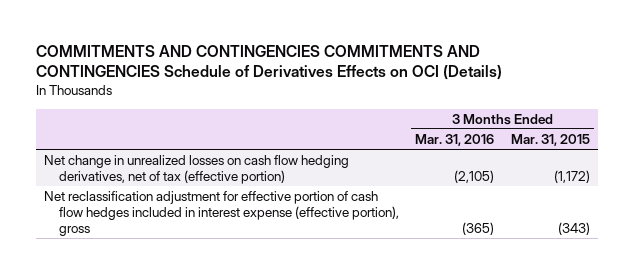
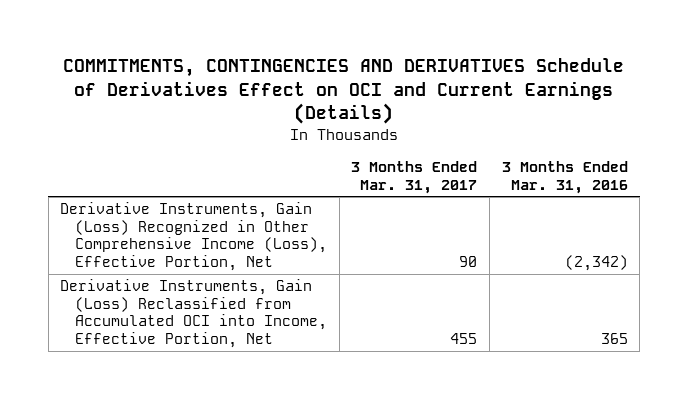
- COMMITMENTS AND CONTINGENCIES COMMITMENTS AND CONTINGENCIES Schedule of Derivatives Effects on OCI (Details)
+ COMMITMENTS, CONTINGENCIES AND DERIVATIVES Schedule of Derivatives Effect on OCI and Current Earnings (Details)
- | 3 Months Ended Mar. 31, 2016 | 3 Months Ended Mar. 31, 2015
+ | 3 Months Ended Mar. 31, 2017 | 3 Months Ended Mar. 31, 2016
- Net change in unrealized losses on cash flow hedging derivatives, net of tax (effective portion) | (2,105) | (1,172)
- Net reclassification adjustment for effective portion of cash flow hedges included in interest expense (effective portion), gross | (365) | (343)
+ Derivative Instruments, Gain (Loss) Recognized in Other Comprehensive Income (Loss), Effective Portion, Net | 90 | (2,342)
+ Derivative Instruments, Gain (Loss) Reclassified from Accumulated OCI into Income, Effective Portion, Net | 455 | 365

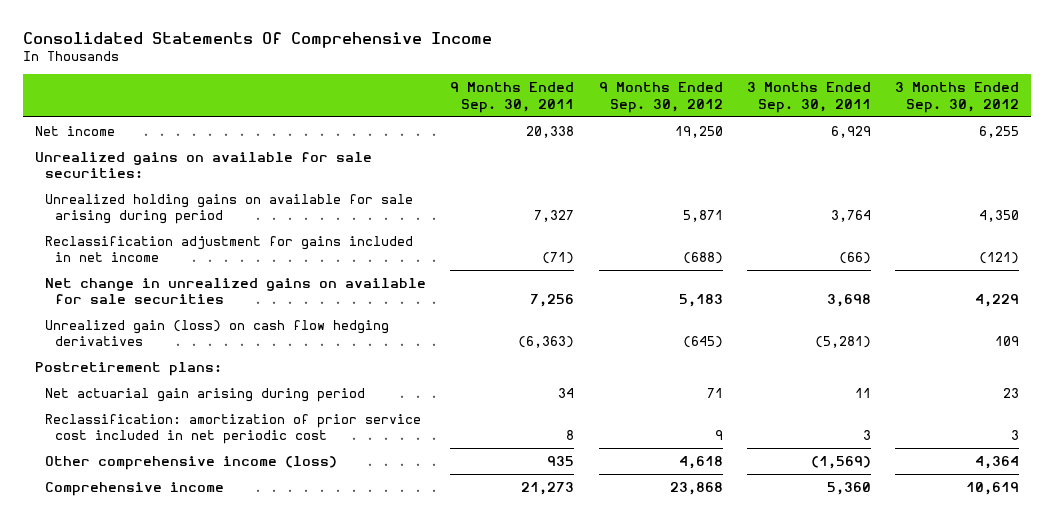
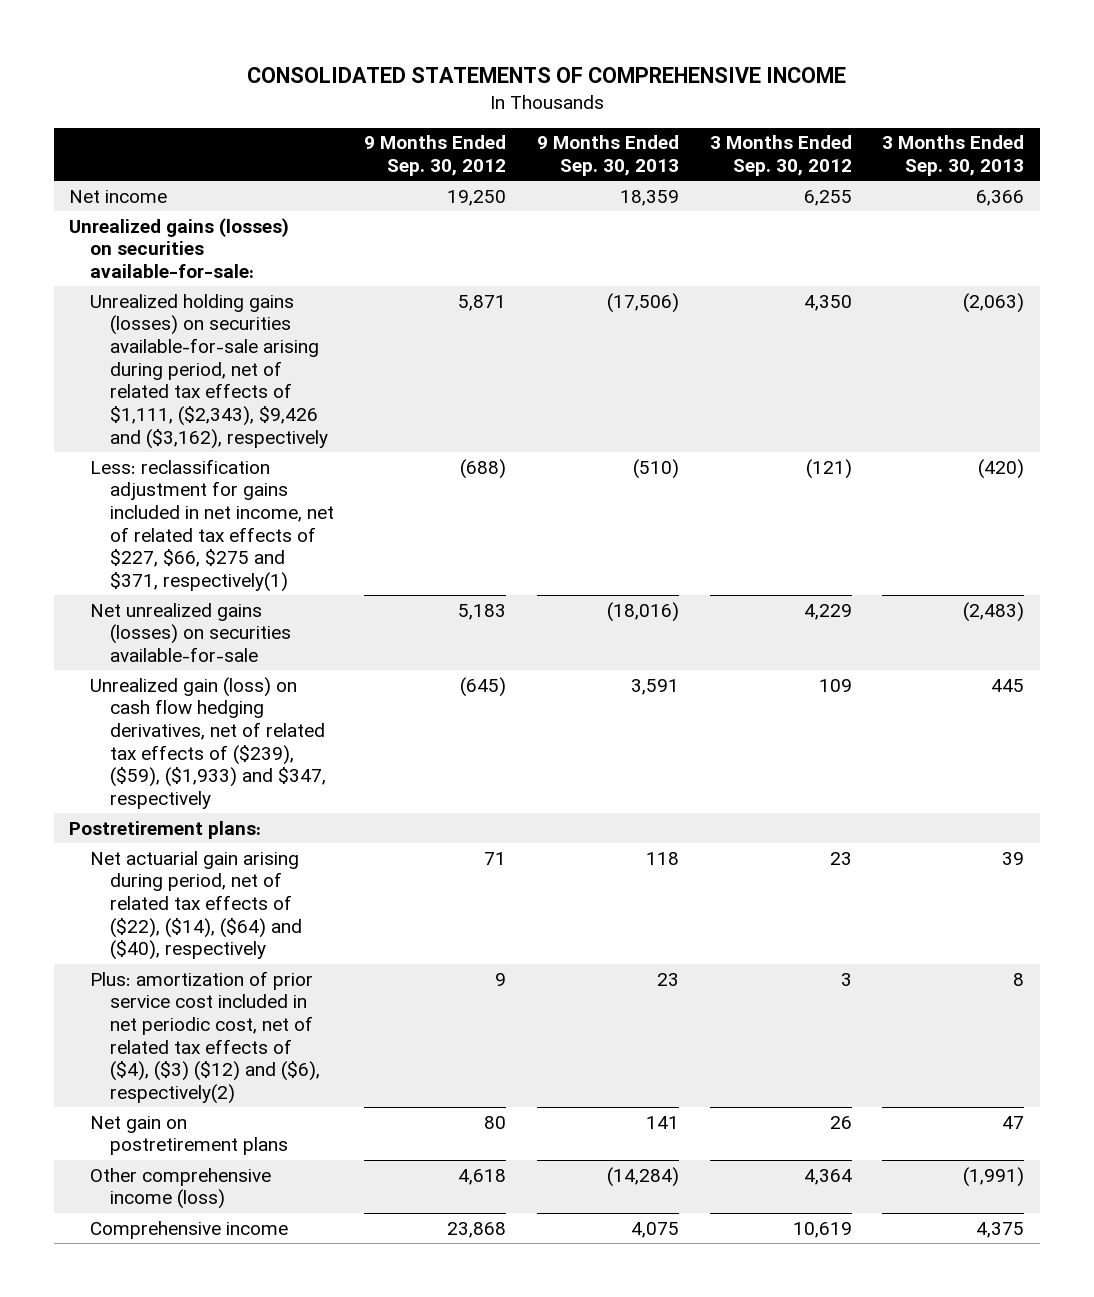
- Consolidated Statements Of Comprehensive Income
+ CONSOLIDATED STATEMENTS OF COMPREHENSIVE INCOME
- | 9 Months Ended Sep. 30, 2011 | 9 Months Ended Sep. 30, 2012 | 3 Months Ended Sep. 30, 2011 | 3 Months Ended Sep. 30, 2012
+ | 9 Months Ended Sep. 30, 2012 | 9 Months Ended Sep. 30, 2013 | 3 Months Ended Sep. 30, 2012 | 3 Months Ended Sep. 30, 2013
- Unrealized gains on available for sale securities:
- Unrealized holding gains on available for sale arising during period | 7,327 | 5,871 | 3,764 | 4,350
- Reclassification adjustment for gains included in net income | (71) | (688) | (66) | (121)
- Net change in unrealized gains on available for sale securities | 7,256 | 5,183 | 3,698 | 4,229
- Unrealized gain (loss) on cash flow hedging derivatives | (6,363) | (645) | (5,281) | 109
+ Unrealized gains (losses) on securities available-for-sale:
+ Unrealized holding gains (losses) on securities available-for-sale arising during period, net of related tax effects of $1,111, ($2,343), $9,426 and ($3,162), respectively | 5,871 | (17,506) | 4,350 | (2,063)
+ Less: reclassification adjustment for gains included in net income, net of related tax effects of $227, $66, $275 and $371, respectively(1) | (688) | (510) | (121) | (420)
+ Net unrealized gains (losses) on securities available-for-sale | 5,183 | (18,016) | 4,229 | (2,483)
+ Unrealized gain (loss) on cash flow hedging derivatives, net of related tax effects of ($239), ($59), ($1,933) and $347, respectively | (645) | 3,591 | 109 | 445
- Net actuarial gain arising during period | 34 | 71 | 11 | 23
- Reclassification: amortization of prior service cost included in net periodic cost | 8 | 9 | 3 | 3
+ Net actuarial gain arising during period, net of related tax effects of ($22), ($14), ($64) and ($40), respectively | 71 | 118 | 23 | 39
+ Plus: amortization of prior service cost included in net periodic cost, net of related tax effects of ($4), ($3) ($12) and ($6), respectively(2) | 9 | 23 | 3 | 8
+ Net gain on postretirement plans | 80 | 141 | 26 | 47

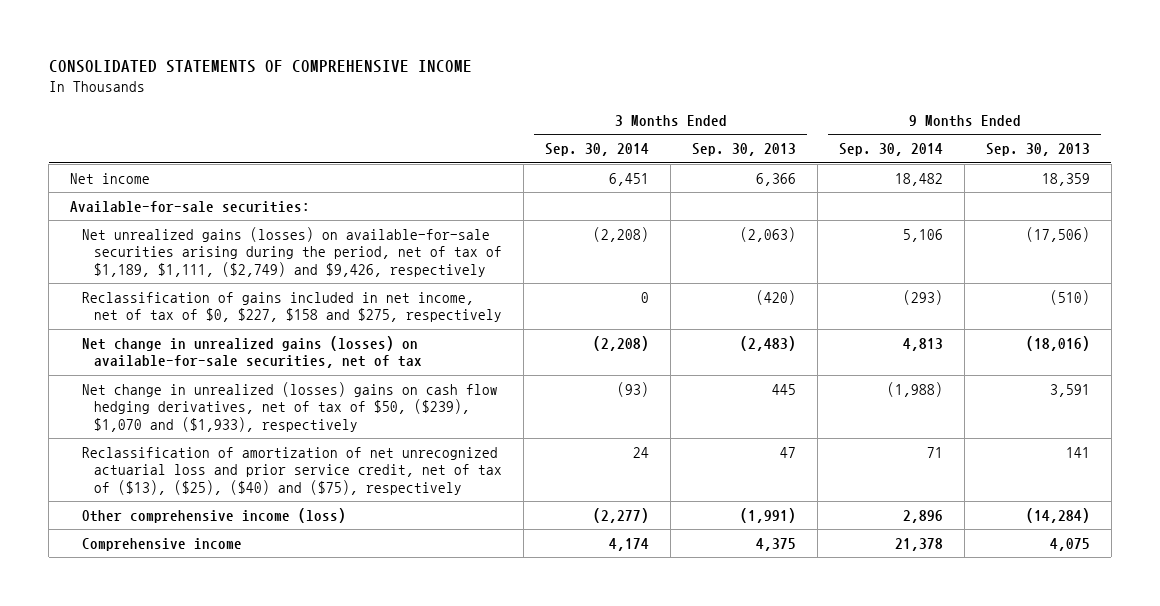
- | 9 Months Ended Sep. 30, 2012 | 9 Months Ended Sep. 30, 2013 | 3 Months Ended Sep. 30, 2012 | 3 Months Ended Sep. 30, 2013
+ | 3 Months Ended Sep. 30, 2014 | 3 Months Ended Sep. 30, 2013 | 9 Months Ended Sep. 30, 2014 | 9 Months Ended Sep. 30, 2013
- Unrealized gains (losses) on securities available-for-sale:
- Unrealized holding gains (losses) on securities available-for-sale arising during period, net of related tax effects of $1,111, ($2,343), $9,426 and ($3,162), respectively | 5,871 | (17,506) | 4,350 | (2,063)
- Less: reclassification adjustment for gains included in net income, net of related tax effects of $227, $66, $275 and $371, respectively(1) | (688) | (510) | (121) | (420)
- Net unrealized gains (losses) on securities available-for-sale | 5,183 | (18,016) | 4,229 | (2,483)
- Unrealized gain (loss) on cash flow hedging derivatives, net of related tax effects of ($239), ($59), ($1,933) and $347, respectively | (645) | 3,591 | 109 | 445
- Postretirement plans:
- Net actuarial gain arising during period, net of related tax effects of ($22), ($14), ($64) and ($40), respectively | 71 | 118 | 23 | 39
- Plus: amortization of prior service cost included in net periodic cost, net of related tax effects of ($4), ($3) ($12) and ($6), respectively(2) | 9 | 23 | 3 | 8
- Net gain on postretirement plans | 80 | 141 | 26 | 47
+ Available-for-sale securities:
+ Net unrealized gains (losses) on available-for-sale securities arising during the period, net of tax of $1,189, $1,111, ($2,749) and $9,426, respectively | (2,208) | (2,063) | 5,106 | (17,506)
+ Reclassification of gains included in net income, net of tax of $0, $227, $158 and $275, respectively | 0 | (420) | (293) | (510)
+ Net change in unrealized gains (losses) on available-for-sale securities, net of tax | (2,208) | (2,483) | 4,813 | (18,016)
+ Net change in unrealized (losses) gains on cash flow hedging derivatives, net of tax of $50, ($239), $1,070 and ($1,933), respectively | (93) | 445 | (1,988) | 3,591
+ Reclassification of amortization of net unrecognized actuarial loss and prior service credit, net of tax of ($13), ($25), ($40) and ($75), respectively | 24 | 47 | 71 | 141

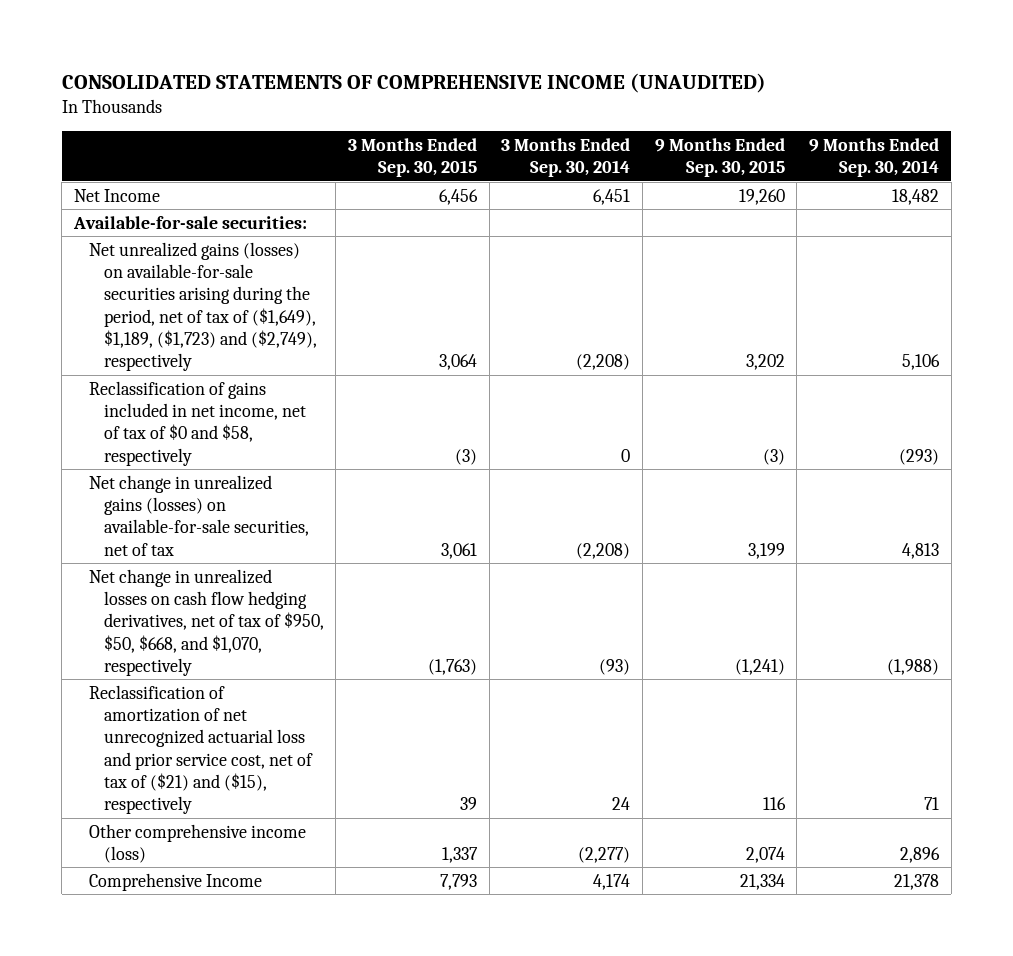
- CONSOLIDATED STATEMENTS OF COMPREHENSIVE INCOME
+ CONSOLIDATED STATEMENTS OF COMPREHENSIVE INCOME (UNAUDITED)
- | 3 Months Ended Sep. 30, 2014 | 3 Months Ended Sep. 30, 2013 | 9 Months Ended Sep. 30, 2014 | 9 Months Ended Sep. 30, 2013
+ | 3 Months Ended Sep. 30, 2015 | 3 Months Ended Sep. 30, 2014 | 9 Months Ended Sep. 30, 2015 | 9 Months Ended Sep. 30, 2014
- Net income | 6,451 | 6,366 | 18,482 | 18,359
+ Net Income | 6,456 | 6,451 | 19,260 | 18,482
- Net unrealized gains (losses) on available-for-sale securities arising during the period, net of tax of $1,189, $1,111, ($2,749) and $9,426, respectively | (2,208) | (2,063) | 5,106 | (17,506)
- Reclassification of gains included in net income, net of tax of $0, $227, $158 and $275, respectively | 0 | (420) | (293) | (510)
+ Net unrealized gains (losses) on available-for-sale securities arising during the period, net of tax of ($1,649), $1,189, ($1,723) and ($2,749), respectively | 3,064 | (2,208) | 3,202 | 5,106
+ Reclassification of gains included in net income, net of tax of $0 and $58, respectively | (3) | 0 | (3) | (293)
- Net change in unrealized (losses) gains on cash flow hedging derivatives, net of tax of $50, ($239), $1,070 and ($1,933), respectively | (93) | 445 | (1,988) | 3,591
- Reclassification of amortization of net unrecognized actuarial loss and prior service credit, net of tax of ($13), ($25), ($40) and ($75), respectively | 24 | 47 | 71 | 141
+ Net change in unrealized losses on cash flow hedging derivatives, net of tax of $950, $50, $668, and $1,070, respectively | (1,763) | (93) | (1,241) | (1,988)
+ Reclassification of amortization of net unrecognized actuarial loss and prior service cost, net of tax of ($21) and ($15), respectively | 39 | 24 | 116 | 71
- Comprehensive income | 4,174 | 4,375 | 21,378 | 4,075
+ Comprehensive Income | 7,793 | 4,174 | 21,334 | 21,378

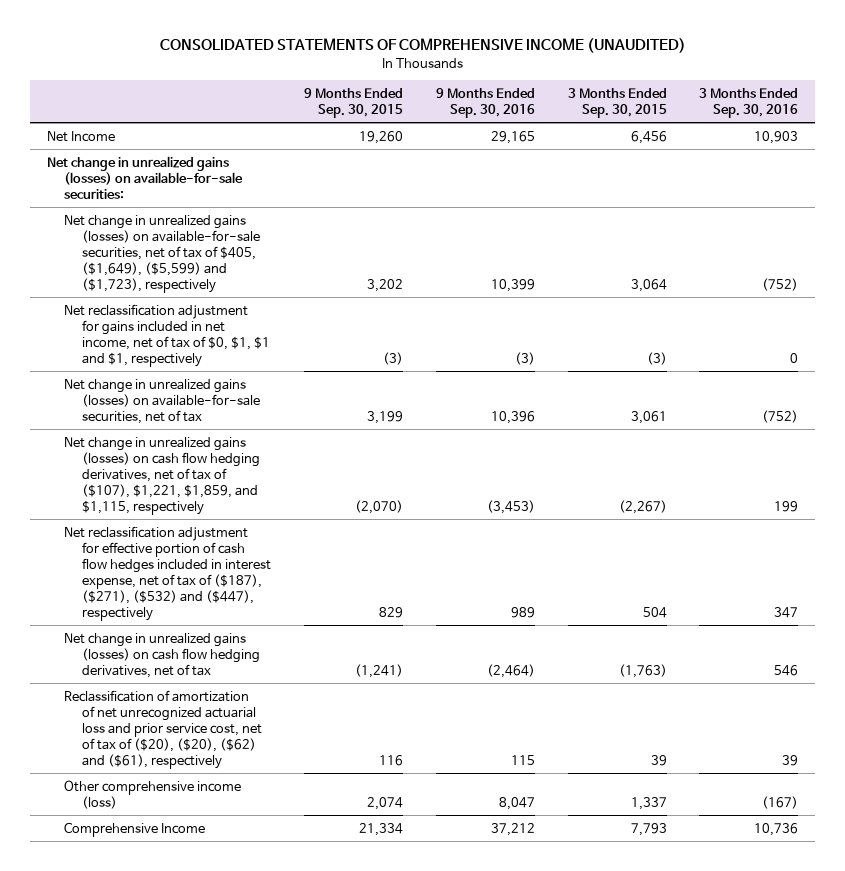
- | 3 Months Ended Sep. 30, 2015 | 3 Months Ended Sep. 30, 2014 | 9 Months Ended Sep. 30, 2015 | 9 Months Ended Sep. 30, 2014
+ | 9 Months Ended Sep. 30, 2015 | 9 Months Ended Sep. 30, 2016 | 3 Months Ended Sep. 30, 2015 | 3 Months Ended Sep. 30, 2016
- Available-for-sale securities:
- Net unrealized gains (losses) on available-for-sale securities arising during the period, net of tax of ($1,649), $1,189, ($1,723) and ($2,749), respectively | 3,064 | (2,208) | 3,202 | 5,106
- Reclassification of gains included in net income, net of tax of $0 and $58, respectively | (3) | 0 | (3) | (293)
+ Net change in unrealized gains (losses) on available-for-sale securities:
+ Net change in unrealized gains (losses) on available-for-sale securities, net of tax of $405, ($1,649), ($5,599) and ($1,723), respectively | 3,202 | 10,399 | 3,064 | (752)
+ Net reclassification adjustment for gains included in net income, net of tax of $0, $1, $1 and $1, respectively | (3) | (3) | (3) | 0
- Net change in unrealized losses on cash flow hedging derivatives, net of tax of $950, $50, $668, and $1,070, respectively | (1,763) | (93) | (1,241) | (1,988)
- Reclassification of amortization of net unrecognized actuarial loss and prior service cost, net of tax of ($21) and ($15), respectively | 39 | 24 | 116 | 71
+ Net change in unrealized gains (losses) on cash flow hedging derivatives, net of tax of ($107), $1,221, $1,859, and $1,115, respectively | (2,070) | (3,453) | (2,267) | 199
+ Net reclassification adjustment for effective portion of cash flow hedges included in interest expense, net of tax of ($187), ($271), ($532) and ($447), respectively | 829 | 989 | 504 | 347
+ Net change in unrealized gains (losses) on cash flow hedging derivatives, net of tax | (1,241) | (2,464) | (1,763) | 546
+ Reclassification of amortization of net unrecognized actuarial loss and prior service cost, net of tax of ($20), ($20), ($62) and ($61), respectively | 116 | 115 | 39 | 39

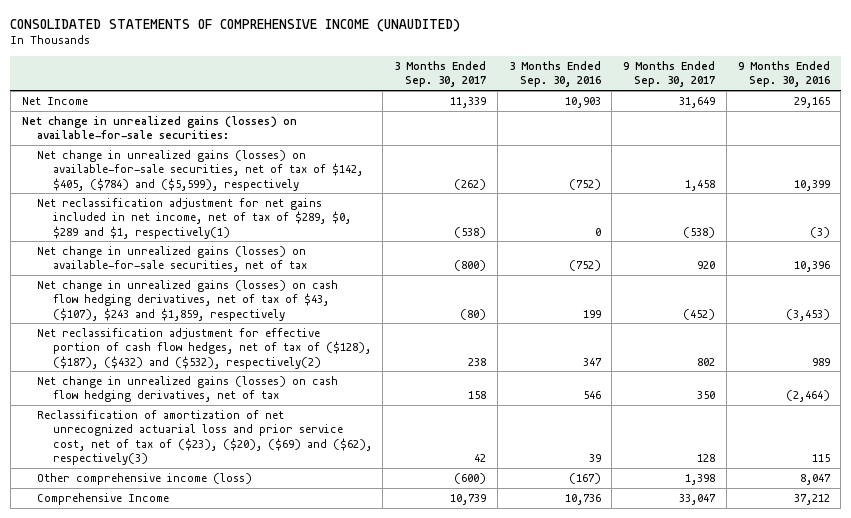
- | 9 Months Ended Sep. 30, 2015 | 9 Months Ended Sep. 30, 2016 | 3 Months Ended Sep. 30, 2015 | 3 Months Ended Sep. 30, 2016
+ | 3 Months Ended Sep. 30, 2017 | 3 Months Ended Sep. 30, 2016 | 9 Months Ended Sep. 30, 2017 | 9 Months Ended Sep. 30, 2016
- Net change in unrealized gains (losses) on available-for-sale securities, net of tax of $405, ($1,649), ($5,599) and ($1,723), respectively | 3,202 | 10,399 | 3,064 | (752)
- Net reclassification adjustment for gains included in net income, net of tax of $0, $1, $1 and $1, respectively | (3) | (3) | (3) | 0
+ Net change in unrealized gains (losses) on available-for-sale securities, net of tax of $142, $405, ($784) and ($5,599), respectively | (262) | (752) | 1,458 | 10,399
+ Net reclassification adjustment for net gains included in net income, net of tax of $289, $0, $289 and $1, respectively(1) | (538) | 0 | (538) | (3)
- Net change in unrealized gains (losses) on cash flow hedging derivatives, net of tax of ($107), $1,221, $1,859, and $1,115, respectively | (2,070) | (3,453) | (2,267) | 199
- Net reclassification adjustment for effective portion of cash flow hedges included in interest expense, net of tax of ($187), ($271), ($532) and ($447), respectively | 829 | 989 | 504 | 347
+ Net change in unrealized gains (losses) on cash flow hedging derivatives, net of tax of $43, ($107), $243 and $1,859, respectively | (80) | 199 | (452) | (3,453)
+ Net reclassification adjustment for effective portion of cash flow hedges, net of tax of ($128), ($187), ($432) and ($532), respectively(2) | 238 | 347 | 802 | 989
- Reclassification of amortization of net unrecognized actuarial loss and prior service cost, net of tax of ($20), ($20), ($62) and ($61), respectively | 116 | 115 | 39 | 39
+ Reclassification of amortization of net unrecognized actuarial loss and prior service cost, net of tax of ($23), ($20), ($69) and ($62), respectively(3) | 42 | 39 | 128 | 115

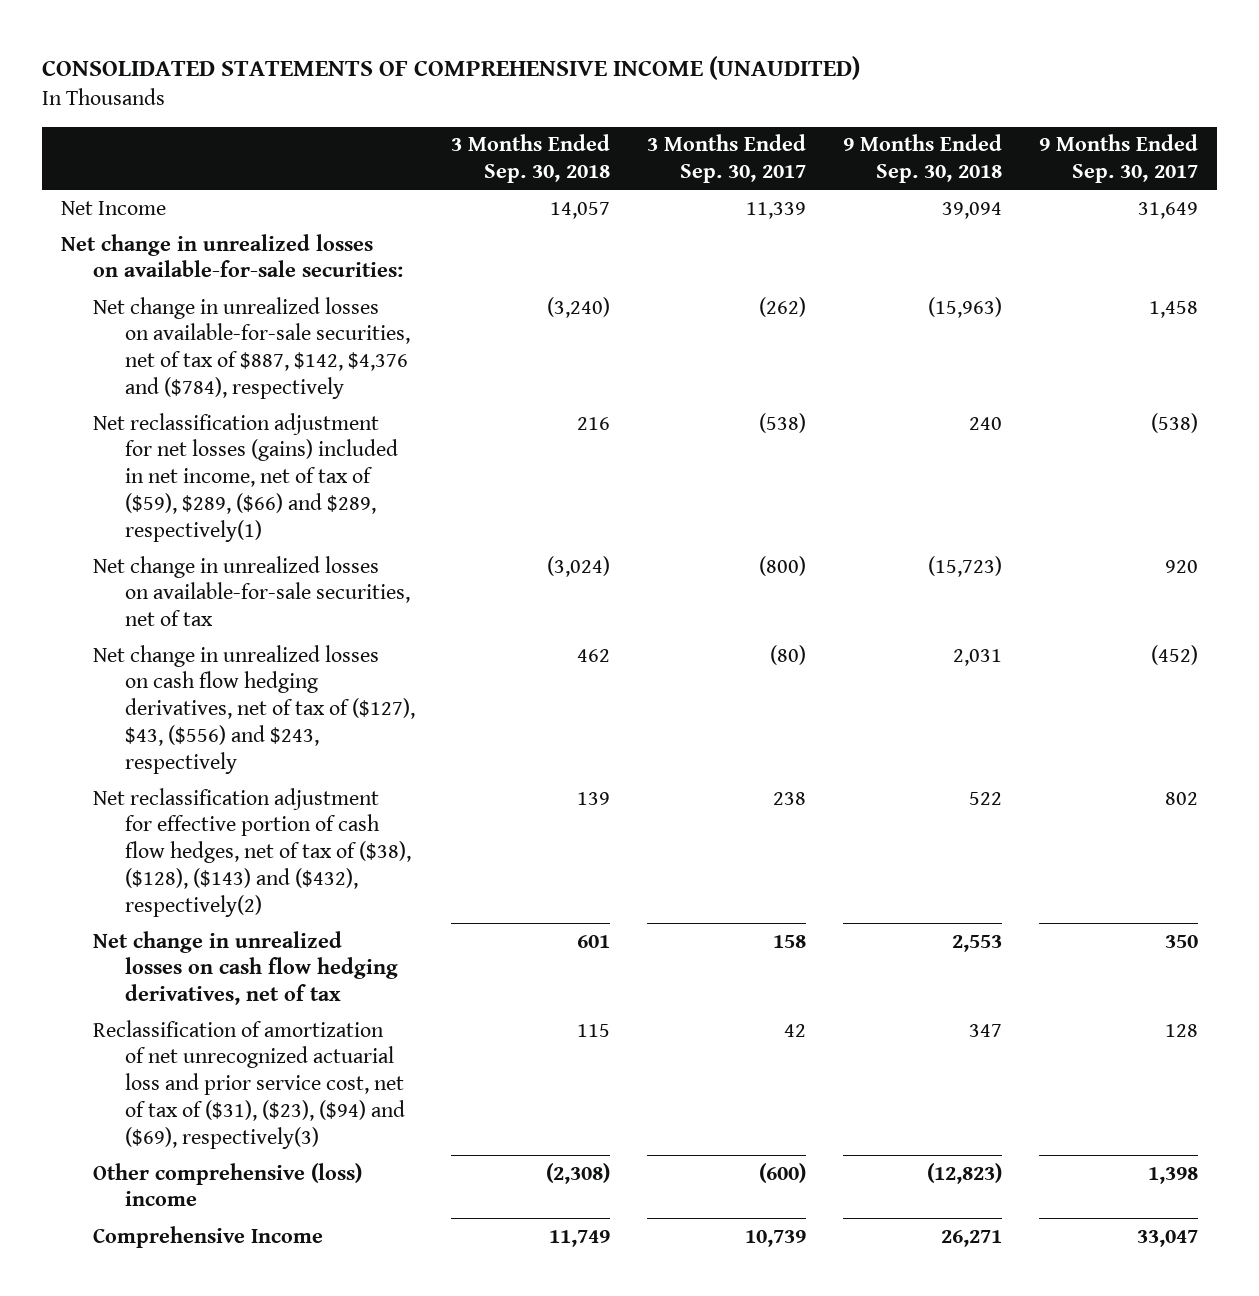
- | 3 Months Ended Sep. 30, 2017 | 3 Months Ended Sep. 30, 2016 | 9 Months Ended Sep. 30, 2017 | 9 Months Ended Sep. 30, 2016
+ | 3 Months Ended Sep. 30, 2018 | 3 Months Ended Sep. 30, 2017 | 9 Months Ended Sep. 30, 2018 | 9 Months Ended Sep. 30, 2017
- Net change in unrealized gains (losses) on available-for-sale securities:
- Net change in unrealized gains (losses) on available-for-sale securities, net of tax of $142, $405, ($784) and ($5,599), respectively | (262) | (752) | 1,458 | 10,399
- Net reclassification adjustment for net gains included in net income, net of tax of $289, $0, $289 and $1, respectively(1) | (538) | 0 | (538) | (3)
- Net change in unrealized gains (losses) on available-for-sale securities, net of tax | (800) | (752) | 920 | 10,396
- Net change in unrealized gains (losses) on cash flow hedging derivatives, net of tax of $43, ($107), $243 and $1,859, respectively | (80) | 199 | (452) | (3,453)
- Net reclassification adjustment for effective portion of cash flow hedges, net of tax of ($128), ($187), ($432) and ($532), respectively(2) | 238 | 347 | 802 | 989
- Net change in unrealized gains (losses) on cash flow hedging derivatives, net of tax | 158 | 546 | 350 | (2,464)
- Reclassification of amortization of net unrecognized actuarial loss and prior service cost, net of tax of ($23), ($20), ($69) and ($62), respectively(3) | 42 | 39 | 128 | 115
- Other comprehensive income (loss) | (600) | (167) | 1,398 | 8,047
+ Net change in unrealized losses on available-for-sale securities:
+ Net change in unrealized losses on available-for-sale securities, net of tax of $887, $142, $4,376 and ($784), respectively | (3,240) | (262) | (15,963) | 1,458
+ Net reclassification adjustment for net losses (gains) included in net income, net of tax of ($59), $289, ($66) and $289, respectively(1) | 216 | (538) | 240 | (538)
+ Net change in unrealized losses on available-for-sale securities, net of tax | (3,024) | (800) | (15,723) | 920
+ Net change in unrealized losses on cash flow hedging derivatives, net of tax of ($127), $43, ($556) and $243, respectively | 462 | (80) | 2,031 | (452)
+ Net reclassification adjustment for effective portion of cash flow hedges, net of tax of ($38), ($128), ($143) and ($432), respectively(2) | 139 | 238 | 522 | 802
+ Net change in unrealized losses on cash flow hedging derivatives, net of tax | 601 | 158 | 2,553 | 350
+ Reclassification of amortization of net unrecognized actuarial loss and prior service cost, net of tax of ($31), ($23), ($94) and ($69), respectively(3) | 115 | 42 | 347 | 128
+ Other comprehensive (loss) income | (2,308) | (600) | (12,823) | 1,398

